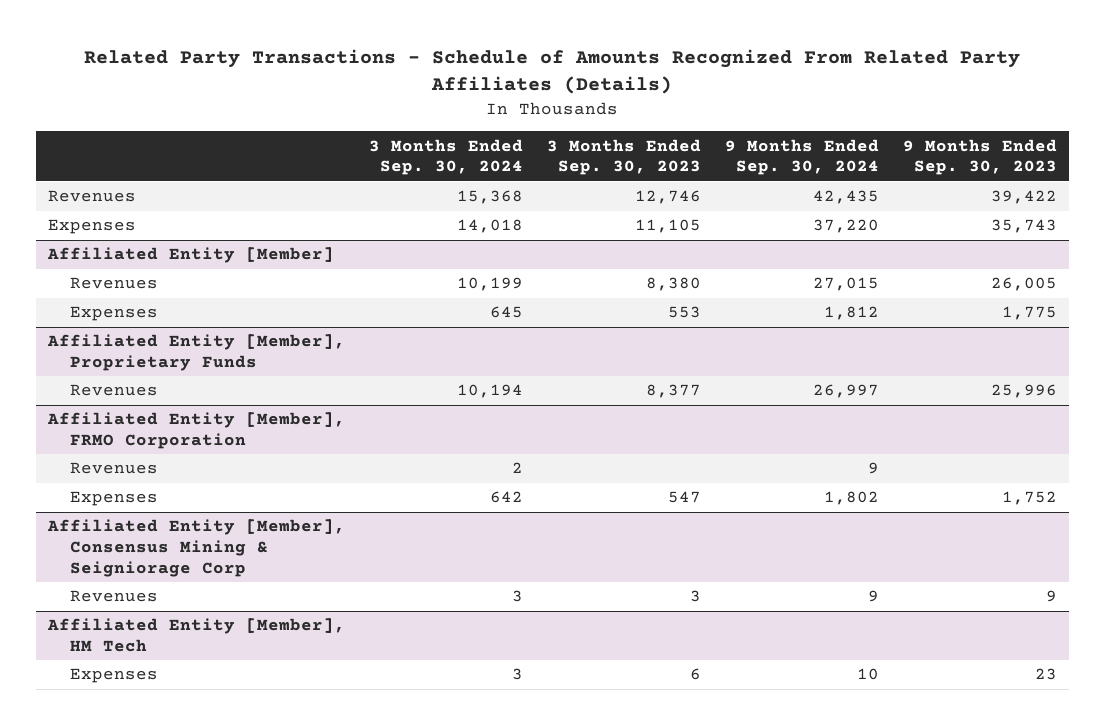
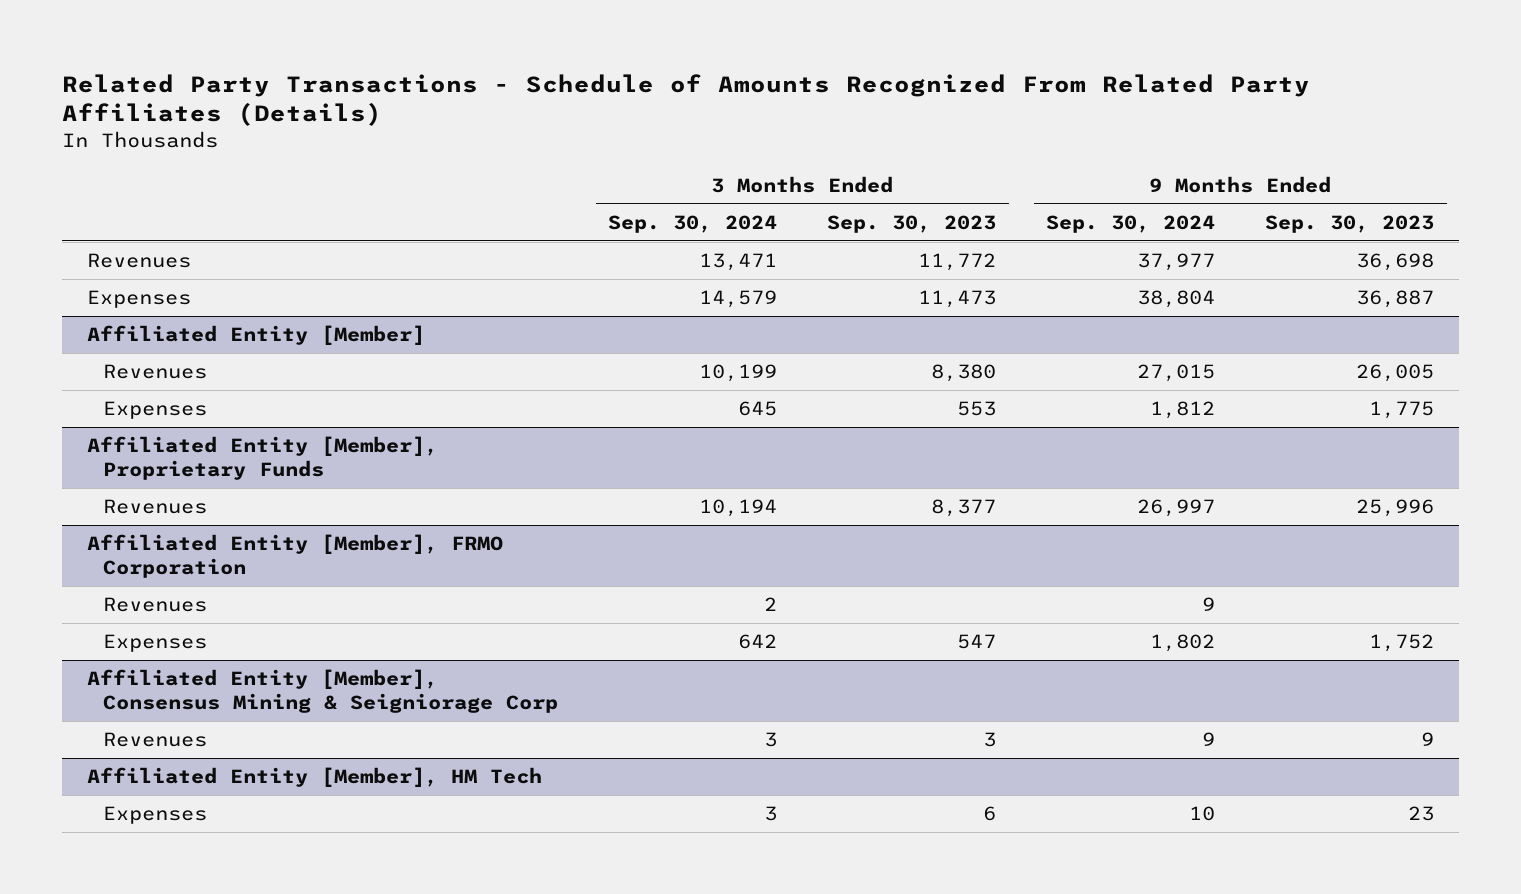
- Revenues | 15,368 | 12,746 | 42,435 | 39,422
- Expenses | 14,018 | 11,105 | 37,220 | 35,743
+ Revenues | 13,471 | 11,772 | 37,977 | 36,698
+ Expenses | 14,579 | 11,473 | 38,804 | 36,887

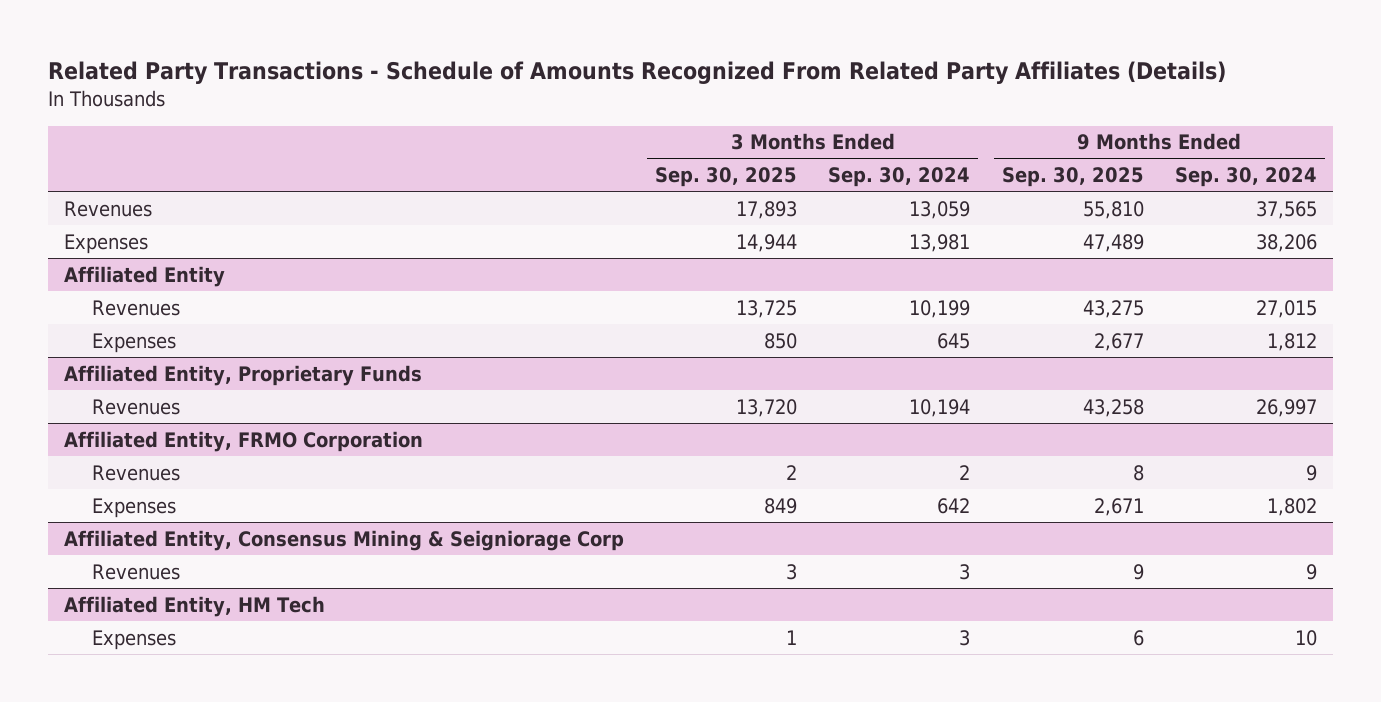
- | 3 Months Ended Sep. 30, 2024 | 3 Months Ended Sep. 30, 2023 | 9 Months Ended Sep. 30, 2024 | 9 Months Ended Sep. 30, 2023
+ | 3 Months Ended Sep. 30, 2025 | 3 Months Ended Sep. 30, 2024 | 9 Months Ended Sep. 30, 2025 | 9 Months Ended Sep. 30, 2024
- Revenues | 13,471 | 11,772 | 37,977 | 36,698
- Expenses | 14,579 | 11,473 | 38,804 | 36,887
- Affiliated Entity [Member]
+ Revenues | 17,893 | 13,059 | 55,810 | 37,565
+ Expenses | 14,944 | 13,981 | 47,489 | 38,206
+ Affiliated Entity
- Affiliated Entity [Member], Proprietary Funds
+ Affiliated Entity, Proprietary Funds
- Affiliated Entity [Member], FRMO Corporation
+ Affiliated Entity, FRMO Corporation
- Affiliated Entity [Member], Consensus Mining & Seigniorage Corp
+ Affiliated Entity, Consensus Mining & Seigniorage Corp
- Affiliated Entity [Member], HM Tech
+ Affiliated Entity, HM Tech

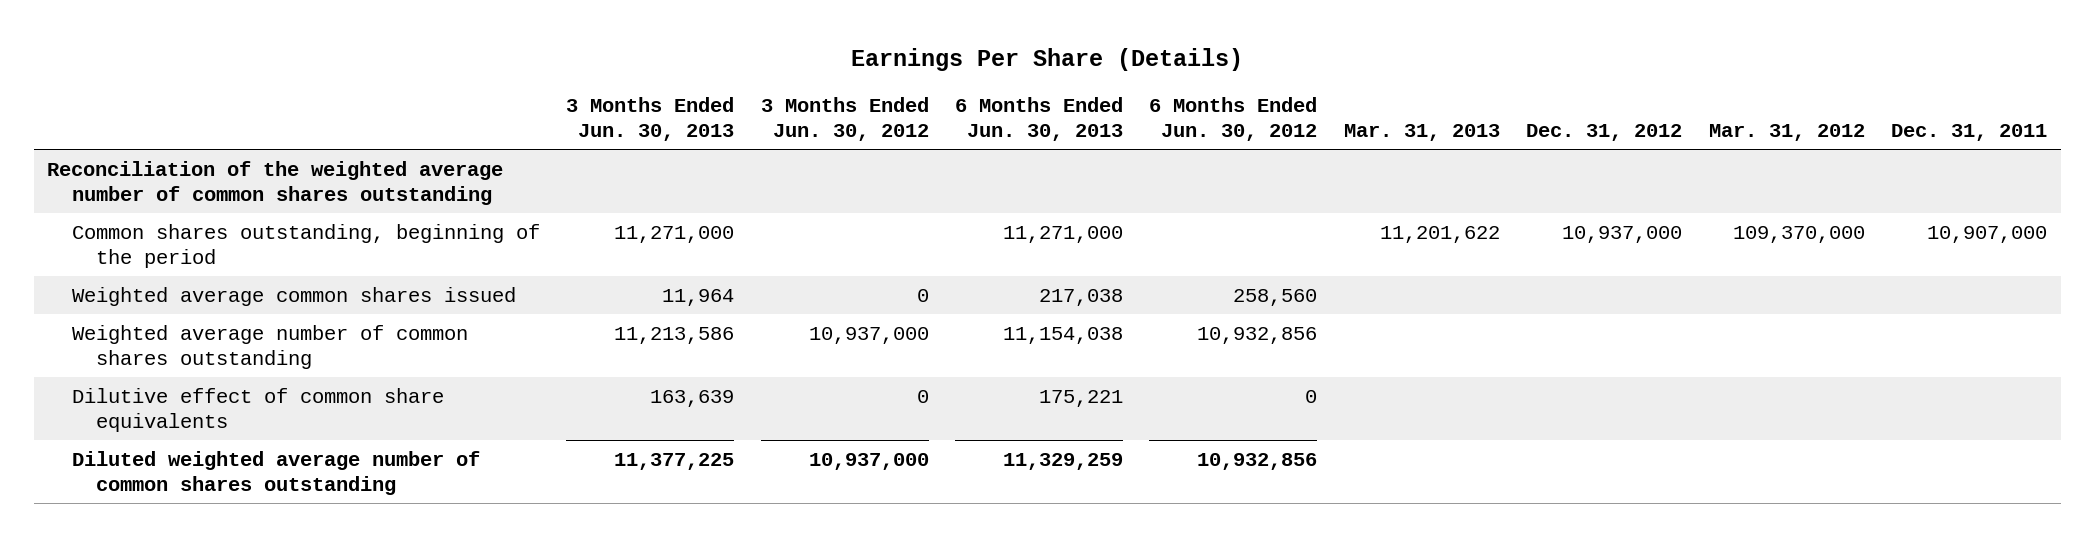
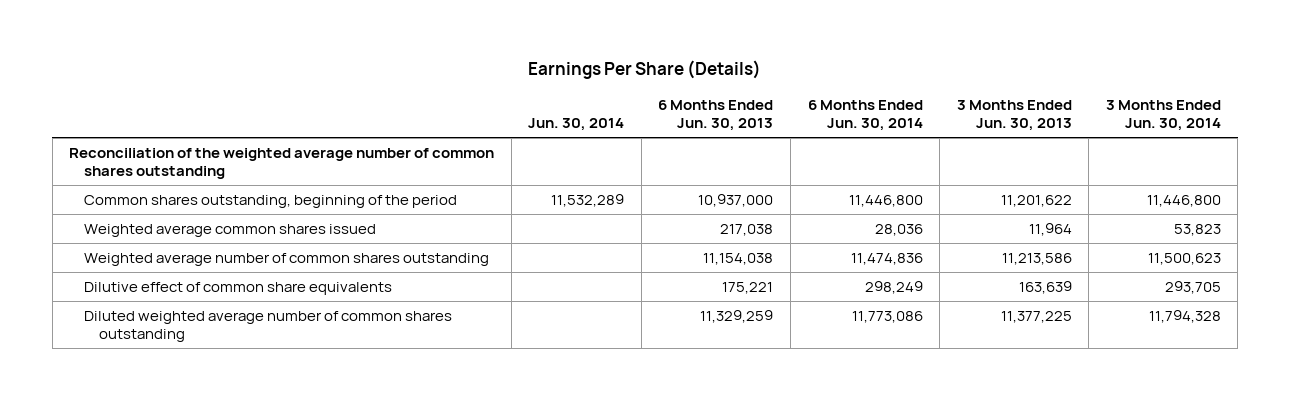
- | 3 Months Ended Jun. 30, 2013 | 3 Months Ended Jun. 30, 2012 | 6 Months Ended Jun. 30, 2013 | 6 Months Ended Jun. 30, 2012 | Mar. 31, 2013 | Dec. 31, 2012 | Mar. 31, 2012 | Dec. 31, 2011
+ | Jun. 30, 2014 | 6 Months Ended Jun. 30, 2013 | 6 Months Ended Jun. 30, 2014 | 3 Months Ended Jun. 30, 2013 | 3 Months Ended Jun. 30, 2014
- Common shares outstanding, beginning of the period | 11,271,000 | | 11,271,000 | | 11,201,622 | 10,937,000 | 109,370,000 | 10,907,000
+ Common shares outstanding, beginning of the period | 11,532,289 | 10,937,000 | 11,446,800 | 11,201,622 | 11,446,800

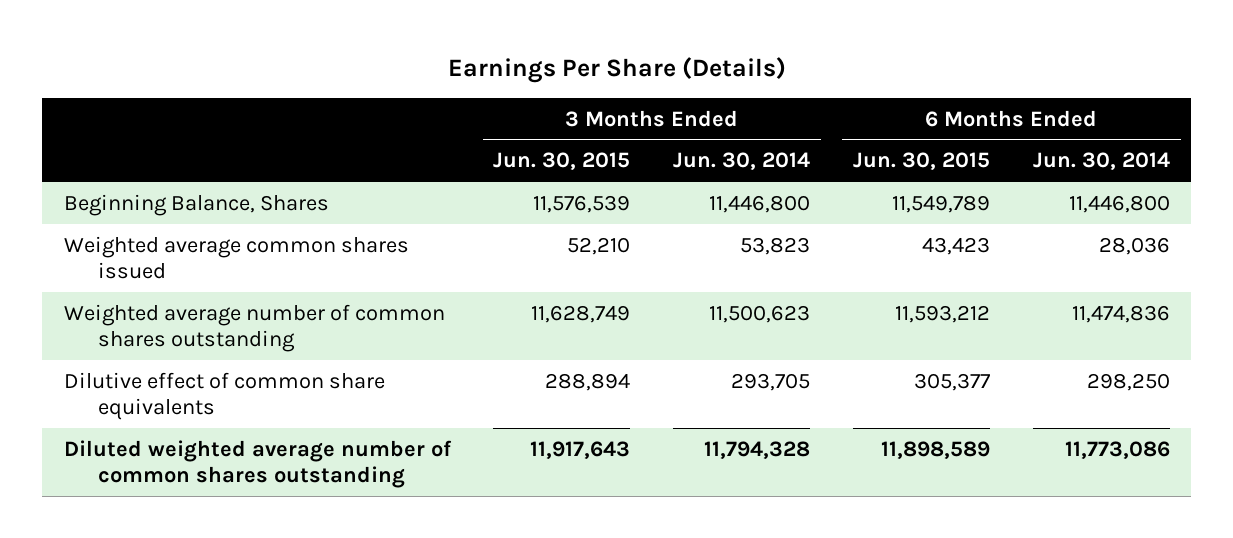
- | Jun. 30, 2014 | 6 Months Ended Jun. 30, 2013 | 6 Months Ended Jun. 30, 2014 | 3 Months Ended Jun. 30, 2013 | 3 Months Ended Jun. 30, 2014
+ | 3 Months Ended Jun. 30, 2015 | 3 Months Ended Jun. 30, 2014 | 6 Months Ended Jun. 30, 2015 | 6 Months Ended Jun. 30, 2014
- Reconciliation of the weighted average number of common shares outstanding
- Common shares outstanding, beginning of the period | 11,532,289 | 10,937,000 | 11,446,800 | 11,201,622 | 11,446,800
+ Beginning Balance, Shares | 11,576,539 | 11,446,800 | 11,549,789 | 11,446,800
- Dilutive effect of common share equivalents | | 175,221 | 298,249 | 163,639 | 293,705
+ Dilutive effect of common share equivalents | 288,894 | 293,705 | 305,377 | 298,250

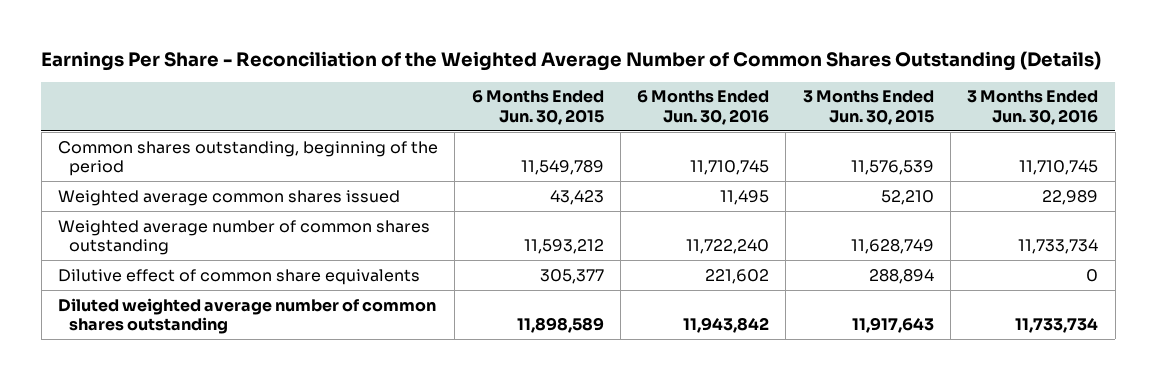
- Earnings Per Share (Details)
+ Earnings Per Share - Reconciliation of the Weighted Average Number of Common Shares Outstanding (Details)
- | 3 Months Ended Jun. 30, 2015 | 3 Months Ended Jun. 30, 2014 | 6 Months Ended Jun. 30, 2015 | 6 Months Ended Jun. 30, 2014
+ | 6 Months Ended Jun. 30, 2015 | 6 Months Ended Jun. 30, 2016 | 3 Months Ended Jun. 30, 2015 | 3 Months Ended Jun. 30, 2016
- Beginning Balance, Shares | 11,576,539 | 11,446,800 | 11,549,789 | 11,446,800
+ Common shares outstanding, beginning of the period | 11,549,789 | 11,710,745 | 11,576,539 | 11,710,745

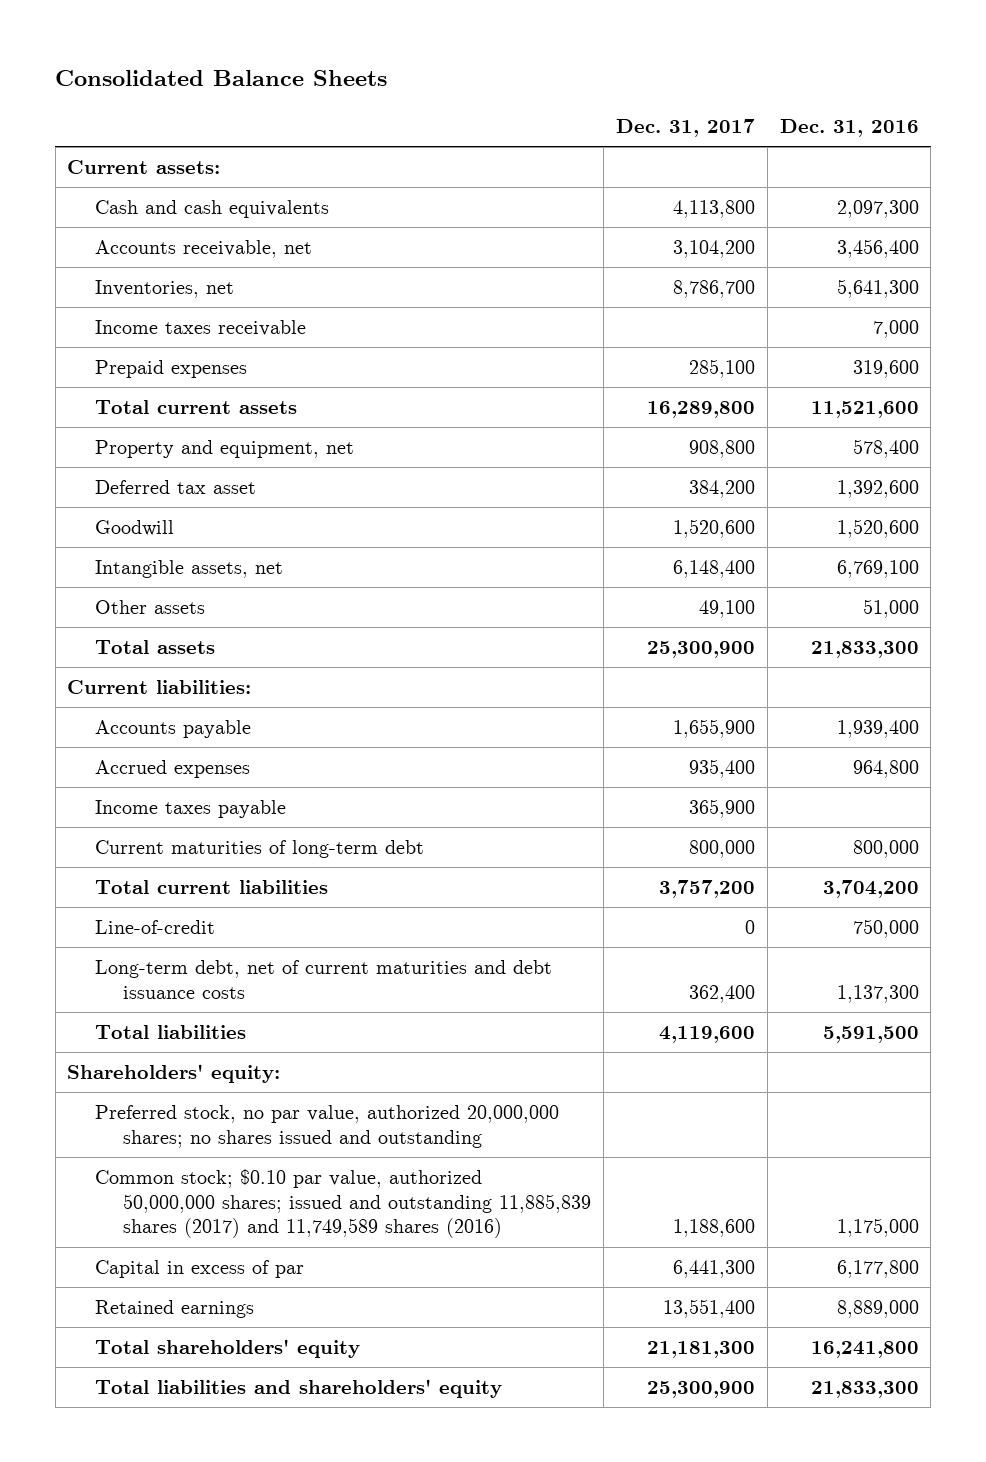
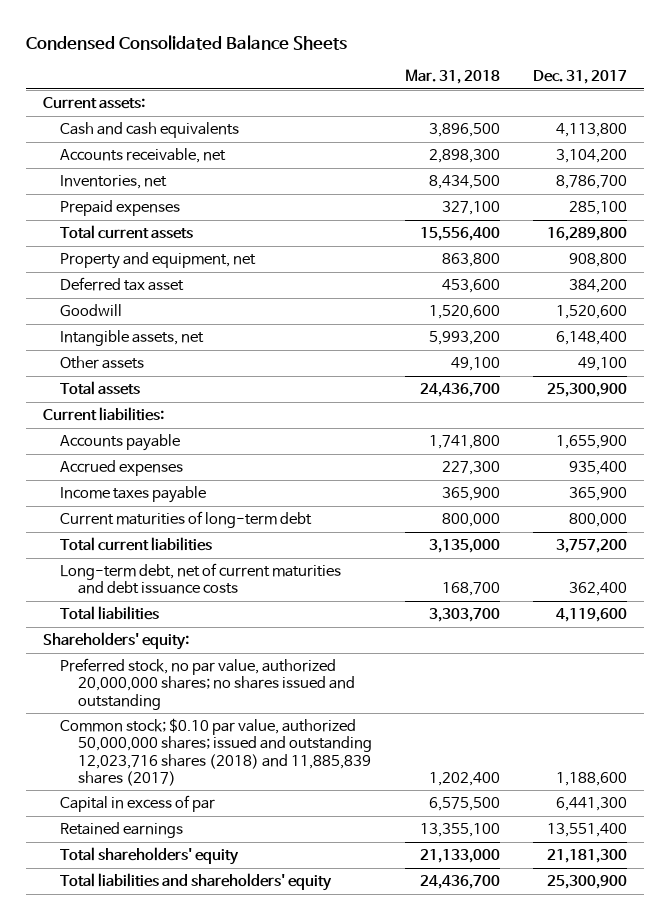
- Consolidated Balance Sheets
+ Condensed Consolidated Balance Sheets
- | Dec. 31, 2017 | Dec. 31, 2016
+ | Mar. 31, 2018 | Dec. 31, 2017
- Income taxes receivable | | 7,000
- Line-of-credit | 0 | 750,000
- Common stock; $0.10 par value, authorized 50,000,000 shares; issued and outstanding 11,885,839 shares (2017) and 11,749,589 shares (2016) | 1,188,600 | 1,175,000
+ Common stock; $0.10 par value, authorized 50,000,000 shares; issued and outstanding 12,023,716 shares (2018) and 11,885,839 shares (2017) | 1,202,400 | 1,188,600

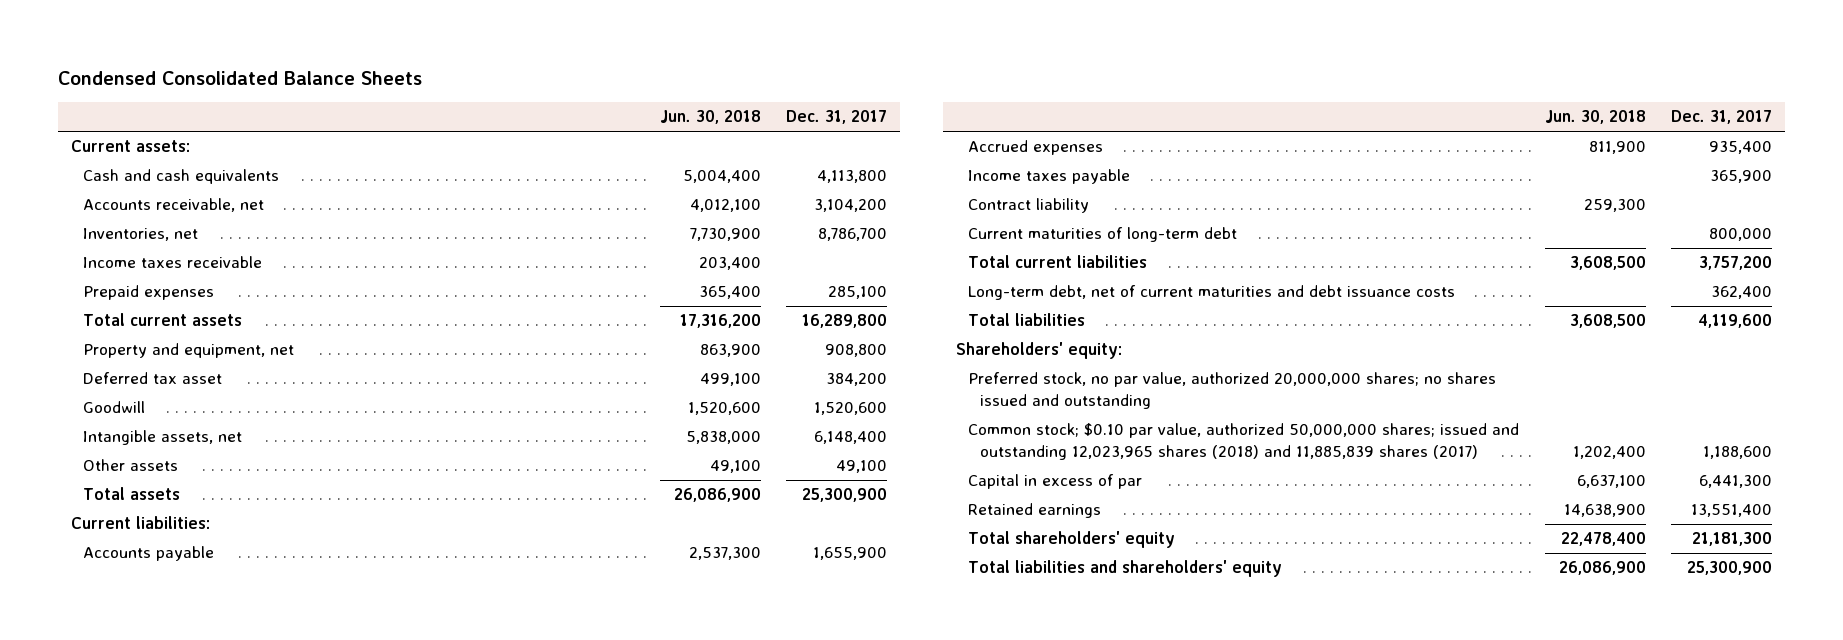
- | Mar. 31, 2018 | Dec. 31, 2017
+ | Jun. 30, 2018 | Dec. 31, 2017
+ Income taxes receivable | 203,400 |
+ Contract liability | 259,300 |
- Common stock; $0.10 par value, authorized 50,000,000 shares; issued and outstanding 12,023,716 shares (2018) and 11,885,839 shares (2017) | 1,202,400 | 1,188,600
+ Common stock; $0.10 par value, authorized 50,000,000 shares; issued and outstanding 12,023,965 shares (2018) and 11,885,839 shares (2017) | 1,202,400 | 1,188,600

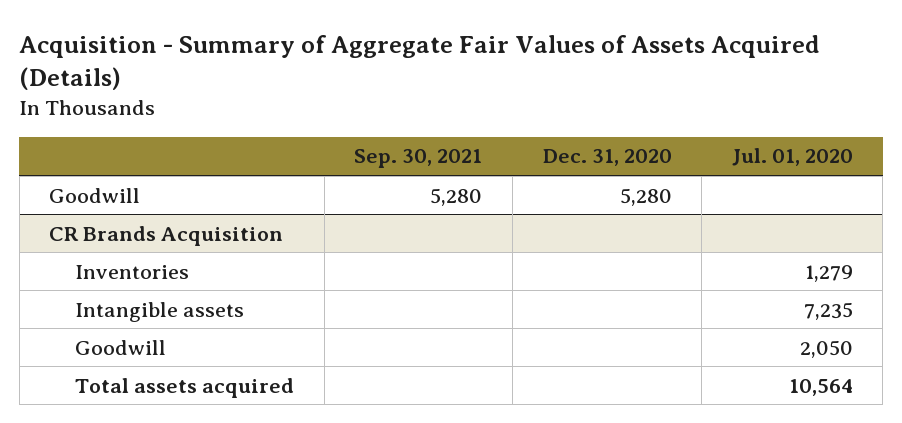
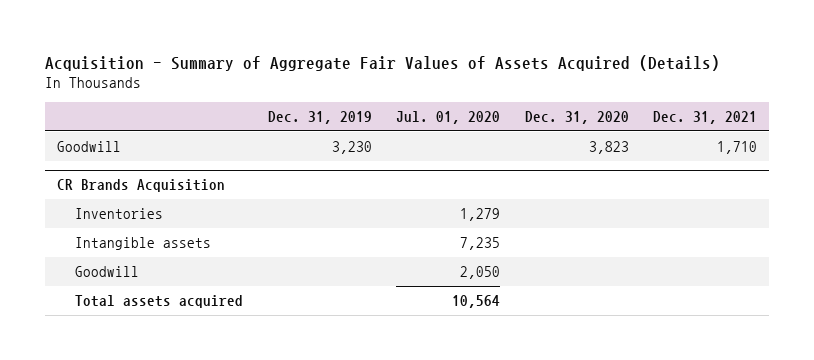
- | Sep. 30, 2021 | Dec. 31, 2020 | Jul. 01, 2020
+ | Dec. 31, 2019 | Jul. 01, 2020 | Dec. 31, 2020 | Dec. 31, 2021
- Goodwill | 5,280 | 5,280 |
+ Goodwill | 3,230 | | 3,823 | 1,710

